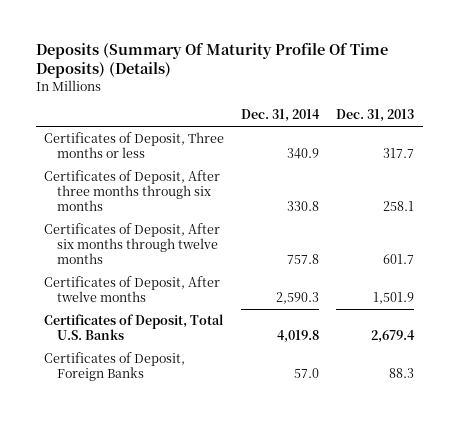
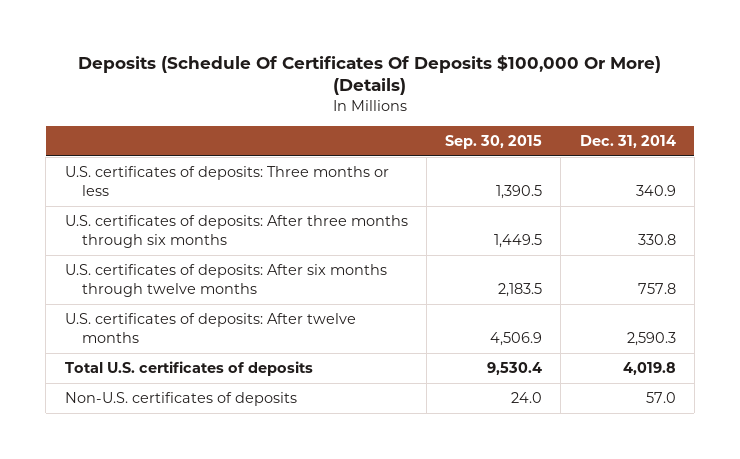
- Deposits (Summary Of Maturity Profile Of Time Deposits) (Details)
+ Deposits (Schedule Of Certificates Of Deposits $100,000 Or More) (Details)
- | Dec. 31, 2014 | Dec. 31, 2013
+ | Sep. 30, 2015 | Dec. 31, 2014
- Certificates of Deposit, Three months or less | 340.9 | 317.7
- Certificates of Deposit, After three months through six months | 330.8 | 258.1
- Certificates of Deposit, After six months through twelve months | 757.8 | 601.7
- Certificates of Deposit, After twelve months | 2,590.3 | 1,501.9
- Certificates of Deposit, Total U.S. Banks | 4,019.8 | 2,679.4
- Certificates of Deposit, Foreign Banks | 57.0 | 88.3
+ U.S. certificates of deposits: Three months or less | 1,390.5 | 340.9
+ U.S. certificates of deposits: After three months through six months | 1,449.5 | 330.8
+ U.S. certificates of deposits: After six months through twelve months | 2,183.5 | 757.8
+ U.S. certificates of deposits: After twelve months | 4,506.9 | 2,590.3
+ Total U.S. certificates of deposits | 9,530.4 | 4,019.8
+ Non-U.S. certificates of deposits | 24.0 | 57.0

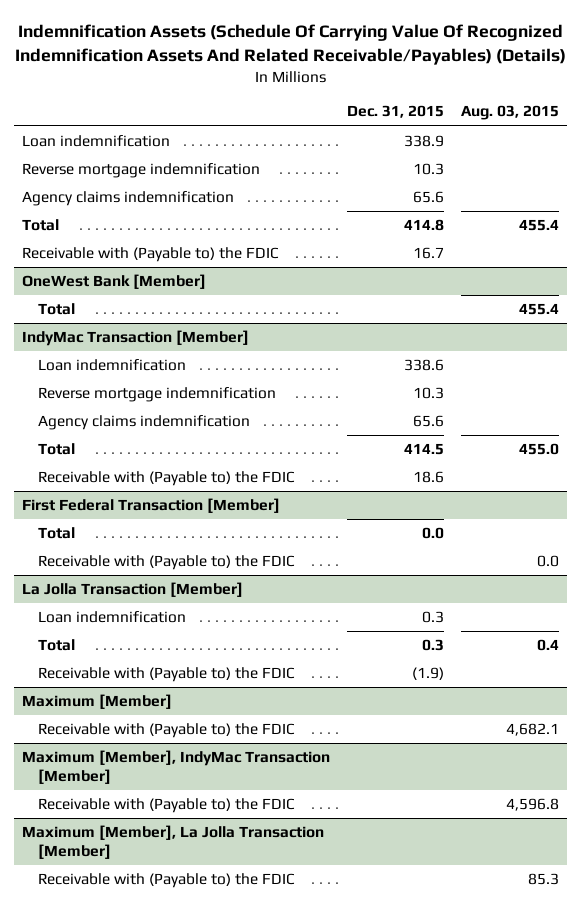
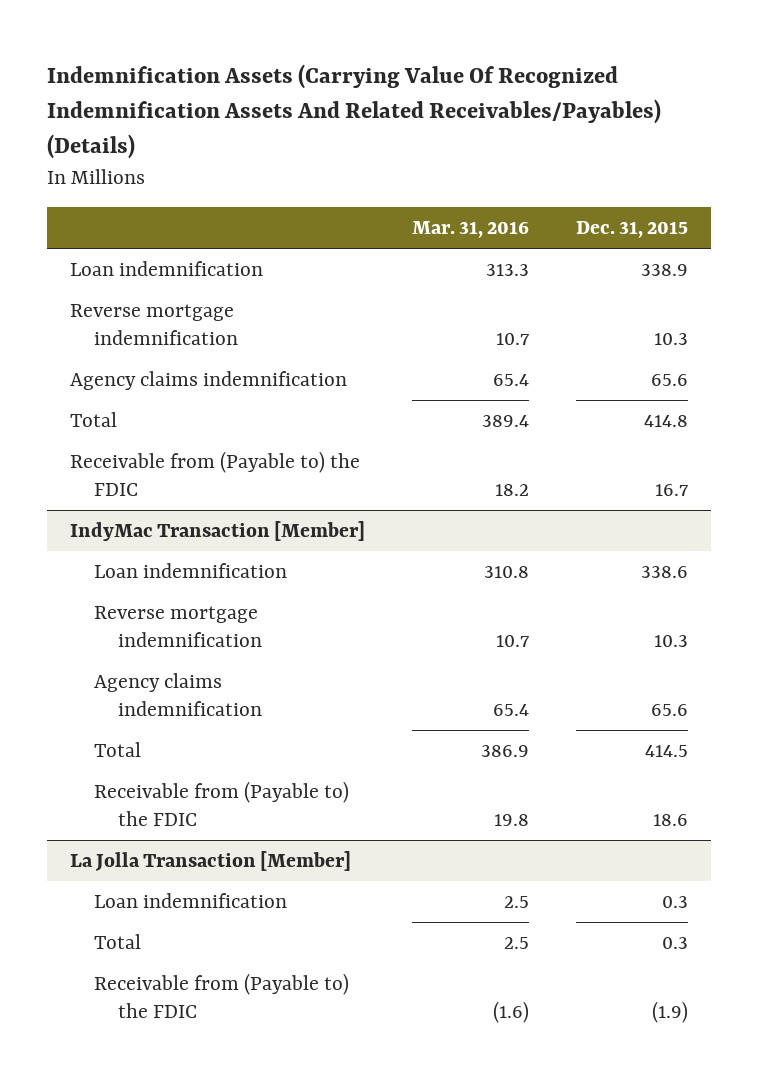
- Indemnification Assets (Schedule Of Carrying Value Of Recognized Indemnification Assets And Related Receivable/Payables) (Details)
+ Indemnification Assets (Carrying Value Of Recognized Indemnification Assets And Related Receivables/Payables) (Details)
- | Dec. 31, 2015 | Aug. 03, 2015
+ | Mar. 31, 2016 | Dec. 31, 2015
- Receivable with (Payable to) the FDIC | 16.7 |
- OneWest Bank [Member]
- Total | | 455.4
+ Receivable from (Payable to) the FDIC | 18.2 | 16.7
@ IndyMac Transaction [Member]
- Receivable with (Payable to) the FDIC | 18.6 |
- First Federal Transaction [Member]
- Total | 0.0 |
- Receivable with (Payable to) the FDIC | | 0.0
@ IndyMac Transaction [Member]
+ Receivable from (Payable to) the FDIC | 19.8 | 18.6
@ La Jolla Transaction [Member]
- Receivable with (Payable to) the FDIC | (1.9) |
- Maximum [Member]
- Receivable with (Payable to) the FDIC | | 4,682.1
- Maximum [Member], IndyMac Transaction [Member]
- Receivable with (Payable to) the FDIC | | 4,596.8
- Maximum [Member], La Jolla Transaction [Member]
- Receivable with (Payable to) the FDIC | | 85.3
@ La Jolla Transaction [Member]
+ Receivable from (Payable to) the FDIC | (1.6) | (1.9)

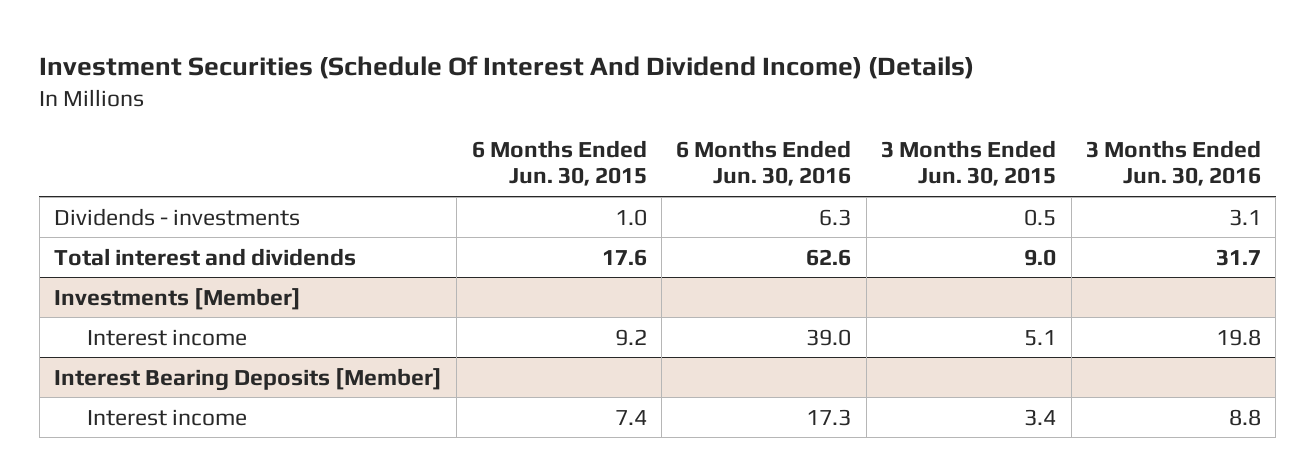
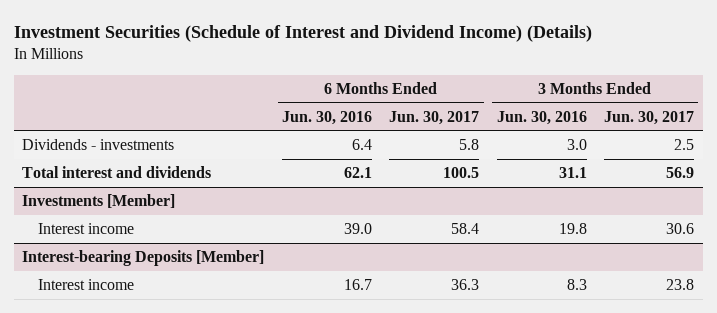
- Investment Securities (Schedule Of Interest And Dividend Income) (Details)
+ Investment Securities (Schedule of Interest and Dividend Income) (Details)
- | 6 Months Ended Jun. 30, 2015 | 6 Months Ended Jun. 30, 2016 | 3 Months Ended Jun. 30, 2015 | 3 Months Ended Jun. 30, 2016
+ | 6 Months Ended Jun. 30, 2016 | 6 Months Ended Jun. 30, 2017 | 3 Months Ended Jun. 30, 2016 | 3 Months Ended Jun. 30, 2017
- Dividends - investments | 1.0 | 6.3 | 0.5 | 3.1
- Total interest and dividends | 17.6 | 62.6 | 9.0 | 31.7
+ Dividends - investments | 6.4 | 5.8 | 3.0 | 2.5
+ Total interest and dividends | 62.1 | 100.5 | 31.1 | 56.9
- Interest Bearing Deposits [Member]
- Interest income | 7.4 | 17.3 | 3.4 | 8.8
+ Interest-bearing Deposits [Member]
+ Interest income | 16.7 | 36.3 | 8.3 | 23.8

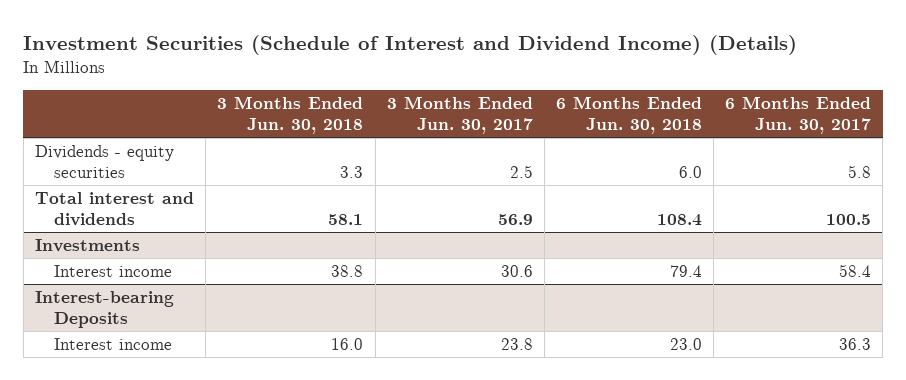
- | 6 Months Ended Jun. 30, 2016 | 6 Months Ended Jun. 30, 2017 | 3 Months Ended Jun. 30, 2016 | 3 Months Ended Jun. 30, 2017
+ | 3 Months Ended Jun. 30, 2018 | 3 Months Ended Jun. 30, 2017 | 6 Months Ended Jun. 30, 2018 | 6 Months Ended Jun. 30, 2017
- Dividends - investments | 6.4 | 5.8 | 3.0 | 2.5
+ Dividends - equity securities | 3.3 | 2.5 | 6.0 | 5.8
- Investments [Member]
+ Investments
- Interest-bearing Deposits [Member]
+ Interest-bearing Deposits

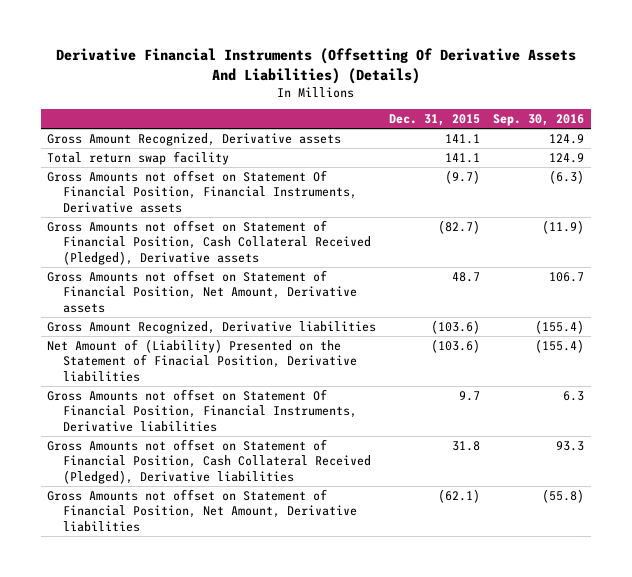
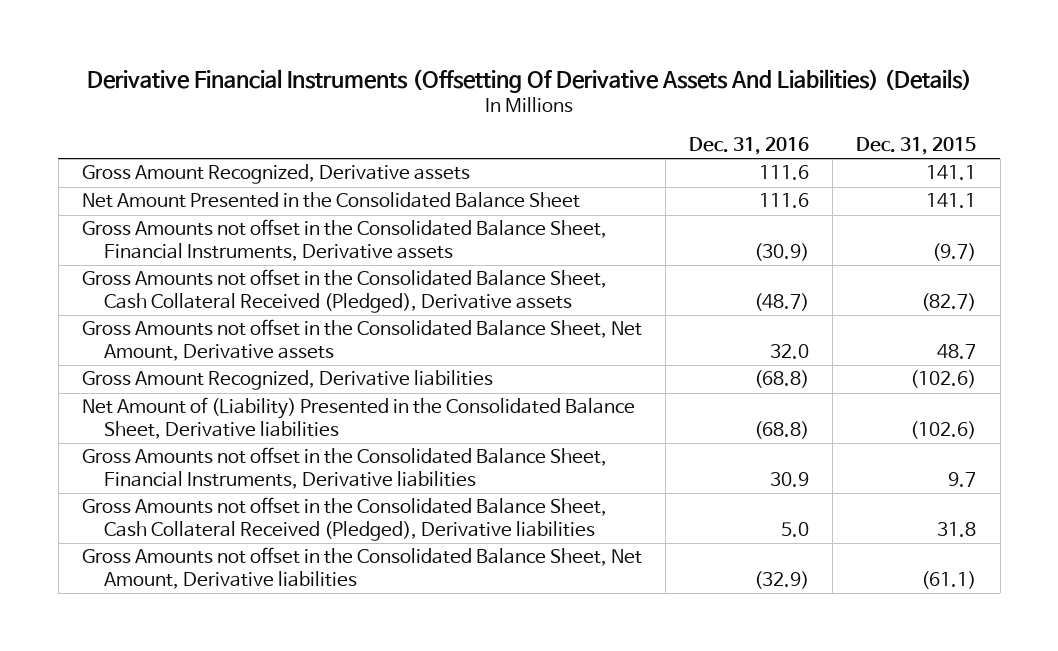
- | Dec. 31, 2015 | Sep. 30, 2016
+ | Dec. 31, 2016 | Dec. 31, 2015
- Total return swap facility | 141.1 | 124.9
- Gross Amounts not offset on Statement Of Financial Position, Financial Instruments, Derivative assets | (9.7) | (6.3)
- Gross Amounts not offset on Statement of Financial Position, Cash Collateral Received (Pledged), Derivative assets | (82.7) | (11.9)
- Gross Amounts not offset on Statement of Financial Position, Net Amount, Derivative assets | 48.7 | 106.7
- Gross Amount Recognized, Derivative liabilities | (103.6) | (155.4)
- Net Amount of (Liability) Presented on the Statement of Finacial Position, Derivative liabilities | (103.6) | (155.4)
- Gross Amounts not offset on Statement Of Financial Position, Financial Instruments, Derivative liabilities | 9.7 | 6.3
- Gross Amounts not offset on Statement of Financial Position, Cash Collateral Received (Pledged), Derivative liabilities | 31.8 | 93.3
- Gross Amounts not offset on Statement of Financial Position, Net Amount, Derivative liabilities | (62.1) | (55.8)
+ Net Amount Presented in the Consolidated Balance Sheet | 111.6 | 141.1
+ Gross Amounts not offset in the Consolidated Balance Sheet, Financial Instruments, Derivative assets | (30.9) | (9.7)
+ Gross Amounts not offset in the Consolidated Balance Sheet, Cash Collateral Received (Pledged), Derivative assets | (48.7) | (82.7)
+ Gross Amounts not offset in the Consolidated Balance Sheet, Net Amount, Derivative assets | 32.0 | 48.7
+ Gross Amount Recognized, Derivative liabilities | (68.8) | (102.6)
+ Net Amount of (Liability) Presented in the Consolidated Balance Sheet, Derivative liabilities | (68.8) | (102.6)
+ Gross Amounts not offset in the Consolidated Balance Sheet, Financial Instruments, Derivative liabilities | 30.9 | 9.7
+ Gross Amounts not offset in the Consolidated Balance Sheet, Cash Collateral Received (Pledged), Derivative liabilities | 5.0 | 31.8
+ Gross Amounts not offset in the Consolidated Balance Sheet, Net Amount, Derivative liabilities | (32.9) | (61.1)

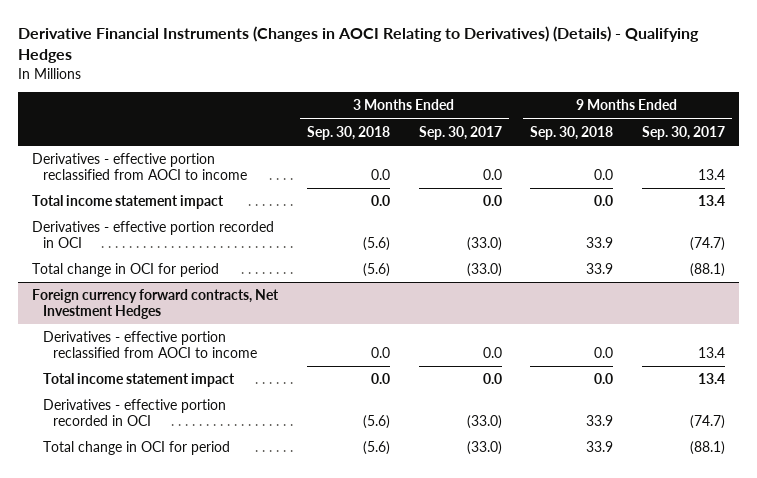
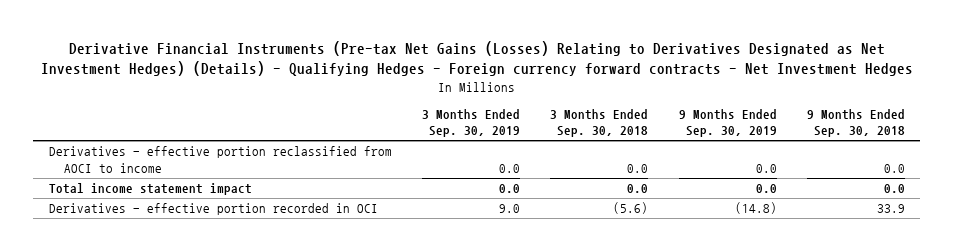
- Derivative Financial Instruments (Changes in AOCI Relating to Derivatives) (Details) - Qualifying Hedges
+ Derivative Financial Instruments (Pre-tax Net Gains (Losses) Relating to Derivatives Designated as Net Investment Hedges) (Details) - Qualifying Hedges - Foreign currency forward contracts - Net Investment Hedges
- | 3 Months Ended Sep. 30, 2018 | 3 Months Ended Sep. 30, 2017 | 9 Months Ended Sep. 30, 2018 | 9 Months Ended Sep. 30, 2017
+ | 3 Months Ended Sep. 30, 2019 | 3 Months Ended Sep. 30, 2018 | 9 Months Ended Sep. 30, 2019 | 9 Months Ended Sep. 30, 2018
- Total change in OCI for period | (5.6) | (33.0) | 33.9 | (88.1)
- Foreign currency forward contracts, Net Investment Hedges
- Derivatives - effective portion reclassified from AOCI to income | 0.0 | 0.0 | 0.0 | 13.4
- Total income statement impact | 0.0 | 0.0 | 0.0 | 13.4
- Derivatives - effective portion recorded in OCI | (5.6) | (33.0) | 33.9 | (74.7)
- Total change in OCI for period | (5.6) | (33.0) | 33.9 | (88.1)

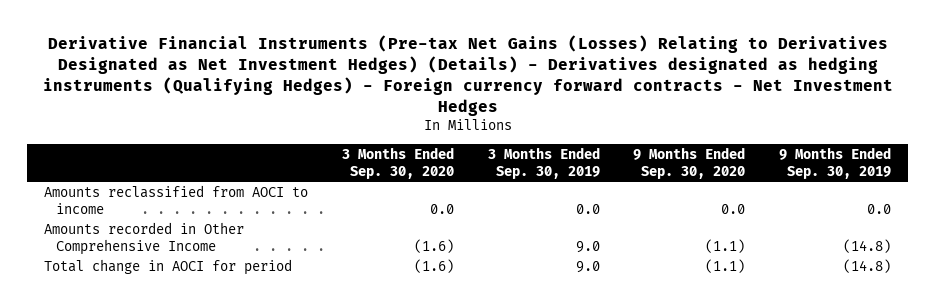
- Derivative Financial Instruments (Pre-tax Net Gains (Losses) Relating to Derivatives Designated as Net Investment Hedges) (Details) - Qualifying Hedges - Foreign currency forward contracts - Net Investment Hedges
+ Derivative Financial Instruments (Pre-tax Net Gains (Losses) Relating to Derivatives Designated as Net Investment Hedges) (Details) - Derivatives designated as hedging instruments (Qualifying Hedges) - Foreign currency forward contracts - Net Investment Hedges
- | 3 Months Ended Sep. 30, 2019 | 3 Months Ended Sep. 30, 2018 | 9 Months Ended Sep. 30, 2019 | 9 Months Ended Sep. 30, 2018
+ | 3 Months Ended Sep. 30, 2020 | 3 Months Ended Sep. 30, 2019 | 9 Months Ended Sep. 30, 2020 | 9 Months Ended Sep. 30, 2019
- Derivatives - effective portion reclassified from AOCI to income | 0.0 | 0.0 | 0.0 | 0.0
- Total income statement impact | 0.0 | 0.0 | 0.0 | 0.0
- Derivatives - effective portion recorded in OCI | 9.0 | (5.6) | (14.8) | 33.9
+ Amounts reclassified from AOCI to income | 0.0 | 0.0 | 0.0 | 0.0
+ Amounts recorded in Other Comprehensive Income | (1.6) | 9.0 | (1.1) | (14.8)
+ Total change in AOCI for period | (1.6) | 9.0 | (1.1) | (14.8)

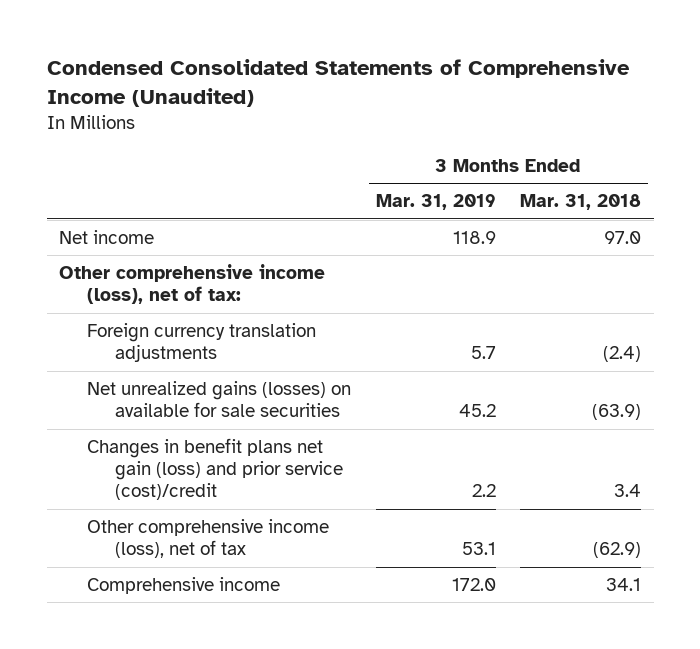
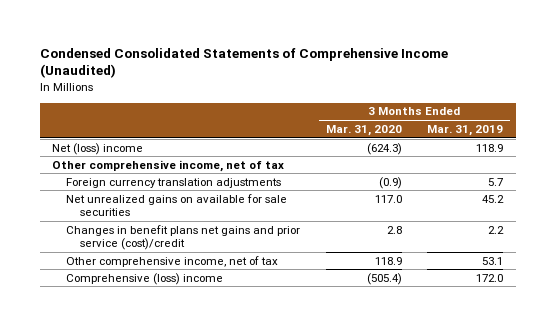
- | 3 Months Ended Mar. 31, 2019 | 3 Months Ended Mar. 31, 2018
+ | 3 Months Ended Mar. 31, 2020 | 3 Months Ended Mar. 31, 2019
- Net income | 118.9 | 97.0
- Other comprehensive income (loss), net of tax:
+ Net (loss) income | (624.3) | 118.9
+ Other comprehensive income, net of tax
- Net unrealized gains (losses) on available for sale securities | 45.2 | (63.9)
- Changes in benefit plans net gain (loss) and prior service (cost)/credit | 2.2 | 3.4
- Other comprehensive income (loss), net of tax | 53.1 | (62.9)
- Comprehensive income | 172.0 | 34.1
+ Net unrealized gains on available for sale securities | 117.0 | 45.2
+ Changes in benefit plans net gains and prior service (cost)/credit | 2.8 | 2.2
+ Other comprehensive income, net of tax | 118.9 | 53.1
+ Comprehensive (loss) income | (505.4) | 172.0

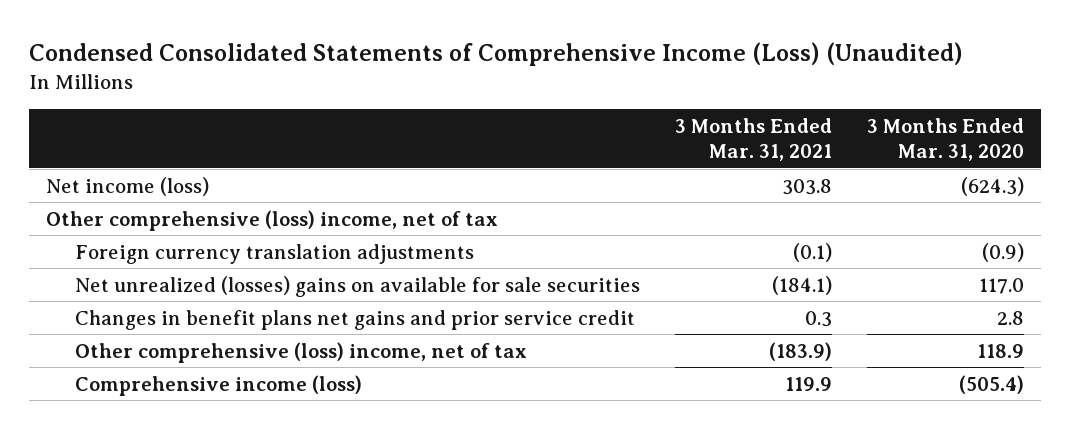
- Condensed Consolidated Statements of Comprehensive Income (Unaudited)
+ Condensed Consolidated Statements of Comprehensive Income (Loss) (Unaudited)
- | 3 Months Ended Mar. 31, 2020 | 3 Months Ended Mar. 31, 2019
+ | 3 Months Ended Mar. 31, 2021 | 3 Months Ended Mar. 31, 2020
- Net (loss) income | (624.3) | 118.9
- Other comprehensive income, net of tax
+ Net income (loss) | 303.8 | (624.3)
+ Other comprehensive (loss) income, net of tax
- Net unrealized gains on available for sale securities | 117.0 | 45.2
- Changes in benefit plans net gains and prior service (cost)/credit | 2.8 | 2.2
- Other comprehensive income, net of tax | 118.9 | 53.1
- Comprehensive (loss) income | (505.4) | 172.0
+ Net unrealized (losses) gains on available for sale securities | (184.1) | 117.0
+ Changes in benefit plans net gains and prior service credit | 0.3 | 2.8
+ Other comprehensive (loss) income, net of tax | (183.9) | 118.9
+ Comprehensive income (loss) | 119.9 | (505.4)

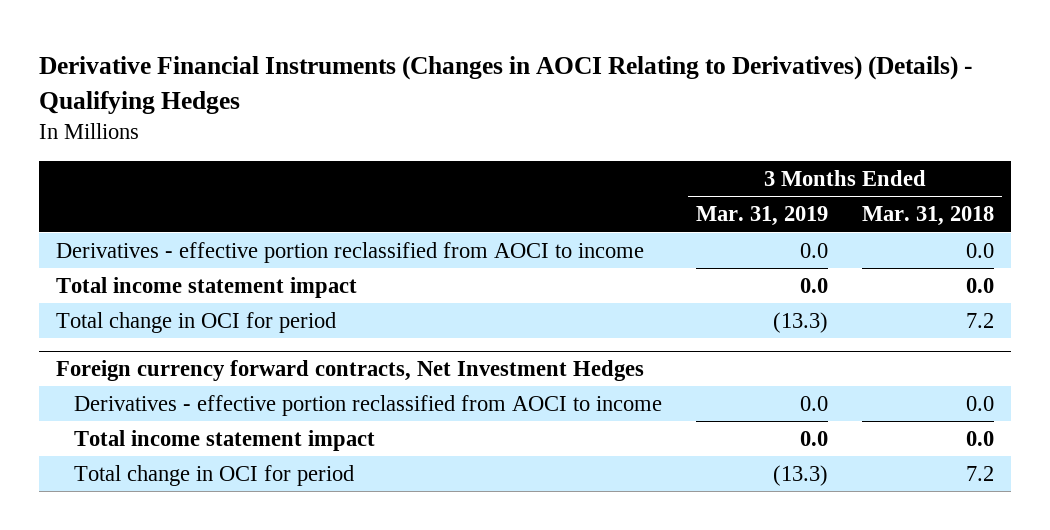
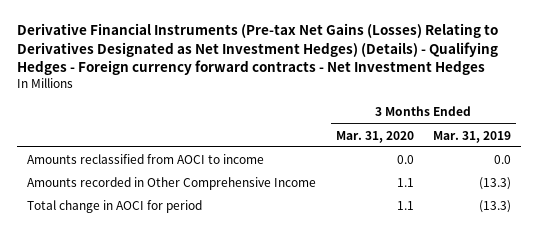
- Derivative Financial Instruments (Changes in AOCI Relating to Derivatives) (Details) - Qualifying Hedges
+ Derivative Financial Instruments (Pre-tax Net Gains (Losses) Relating to Derivatives Designated as Net Investment Hedges) (Details) - Qualifying Hedges - Foreign currency forward contracts - Net Investment Hedges
- | 3 Months Ended Mar. 31, 2019 | 3 Months Ended Mar. 31, 2018
+ | 3 Months Ended Mar. 31, 2020 | 3 Months Ended Mar. 31, 2019
- Derivatives - effective portion reclassified from AOCI to income | 0.0 | 0.0
- Total income statement impact | 0.0 | 0.0
- Total change in OCI for period | (13.3) | 7.2
- Foreign currency forward contracts, Net Investment Hedges
- Derivatives - effective portion reclassified from AOCI to income | 0.0 | 0.0
- Total income statement impact | 0.0 | 0.0
- Total change in OCI for period | (13.3) | 7.2
+ Amounts reclassified from AOCI to income | 0.0 | 0.0
+ Amounts recorded in Other Comprehensive Income | 1.1 | (13.3)
+ Total change in AOCI for period | 1.1 | (13.3)

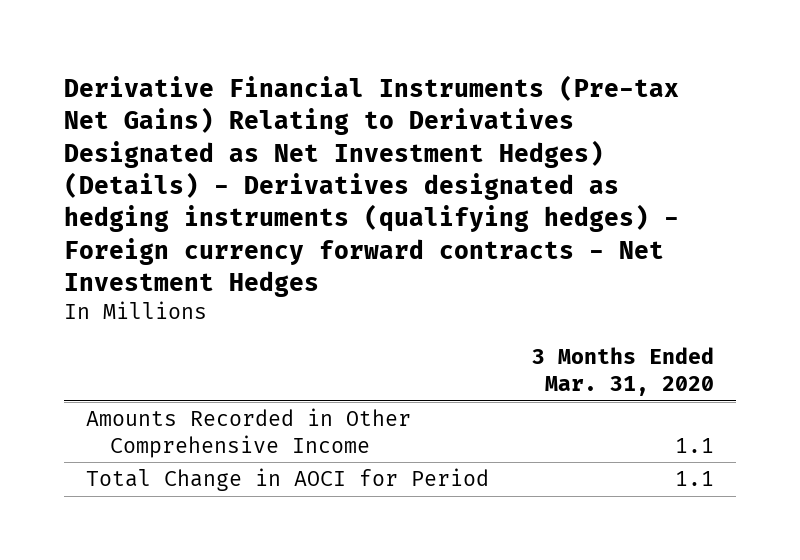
- Derivative Financial Instruments (Pre-tax Net Gains (Losses) Relating to Derivatives Designated as Net Investment Hedges) (Details) - Qualifying Hedges - Foreign currency forward contracts - Net Investment Hedges
+ Derivative Financial Instruments (Pre-tax Net Gains) Relating to Derivatives Designated as Net Investment Hedges) (Details) - Derivatives designated as hedging instruments (qualifying hedges) - Foreign currency forward contracts - Net Investment Hedges
- | 3 Months Ended Mar. 31, 2020 | 3 Months Ended Mar. 31, 2019
+ | 3 Months Ended Mar. 31, 2020
- Amounts reclassified from AOCI to income | 0.0 | 0.0
- Amounts recorded in Other Comprehensive Income | 1.1 | (13.3)
- Total change in AOCI for period | 1.1 | (13.3)
+ Amounts Recorded in Other Comprehensive Income | 1.1
+ Total Change in AOCI for Period | 1.1

